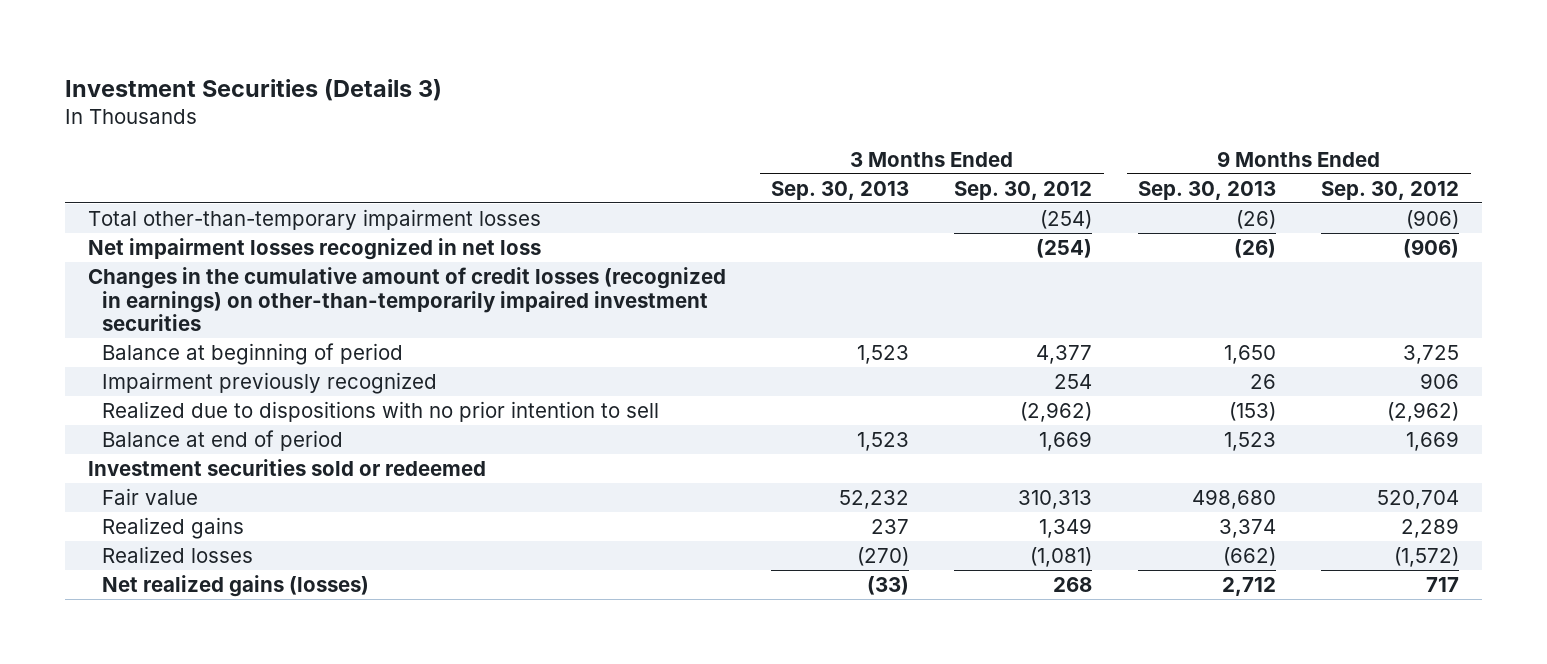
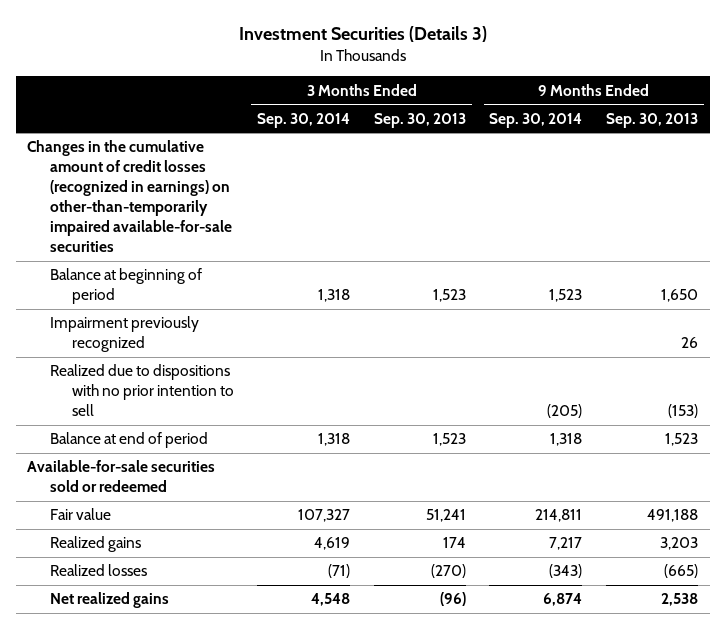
- | 3 Months Ended Sep. 30, 2013 | 3 Months Ended Sep. 30, 2012 | 9 Months Ended Sep. 30, 2013 | 9 Months Ended Sep. 30, 2012
+ | 3 Months Ended Sep. 30, 2014 | 3 Months Ended Sep. 30, 2013 | 9 Months Ended Sep. 30, 2014 | 9 Months Ended Sep. 30, 2013
- Total other-than-temporary impairment losses | | (254) | (26) | (906)
- Net impairment losses recognized in net loss | | (254) | (26) | (906)
- Changes in the cumulative amount of credit losses (recognized in earnings) on other-than-temporarily impaired investment securities
+ Changes in the cumulative amount of credit losses (recognized in earnings) on other-than-temporarily impaired available-for-sale securities
- Investment securities sold or redeemed
- Fair value | 52,232 | 310,313 | 498,680 | 520,704
- Realized gains | 237 | 1,349 | 3,374 | 2,289
- Realized losses | (270) | (1,081) | (662) | (1,572)
- Net realized gains (losses) | (33) | 268 | 2,712 | 717
+ Available-for-sale securities sold or redeemed
+ Fair value | 107,327 | 51,241 | 214,811 | 491,188
+ Realized gains | 4,619 | 174 | 7,217 | 3,203
+ Realized losses | (71) | (270) | (343) | (665)
+ Net realized gains | 4,548 | (96) | 6,874 | 2,538

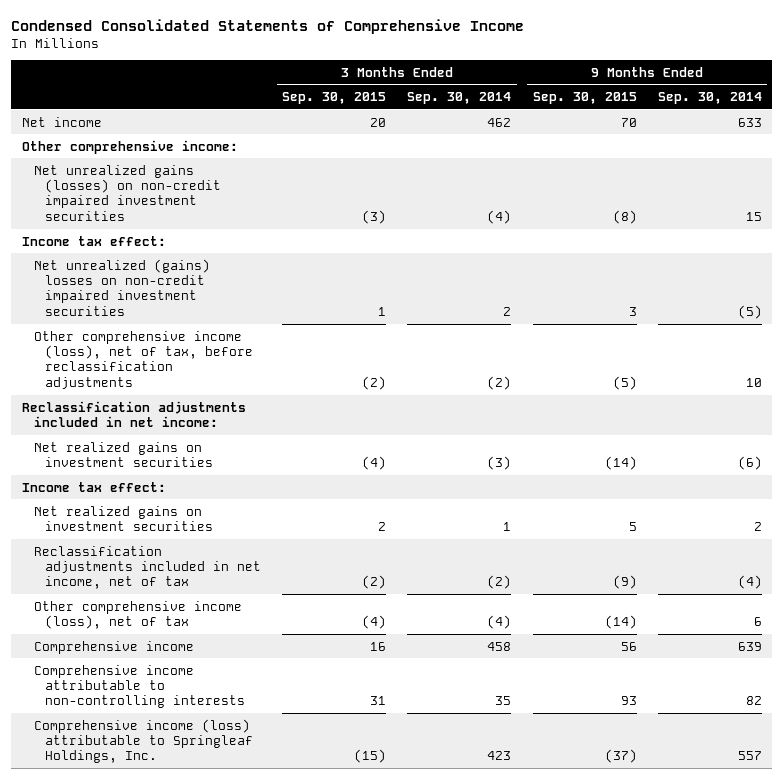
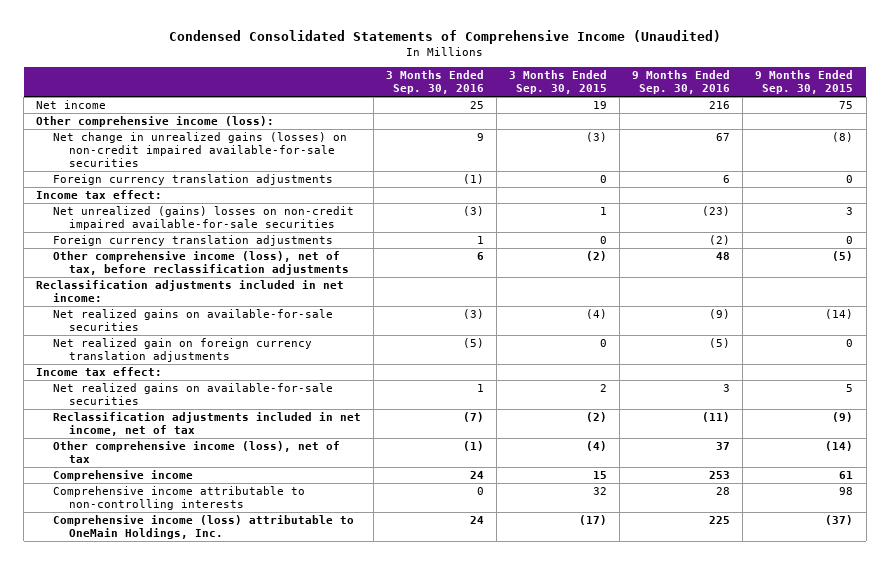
- Condensed Consolidated Statements of Comprehensive Income
+ Condensed Consolidated Statements of Comprehensive Income (Unaudited)
- | 3 Months Ended Sep. 30, 2015 | 3 Months Ended Sep. 30, 2014 | 9 Months Ended Sep. 30, 2015 | 9 Months Ended Sep. 30, 2014
+ | 3 Months Ended Sep. 30, 2016 | 3 Months Ended Sep. 30, 2015 | 9 Months Ended Sep. 30, 2016 | 9 Months Ended Sep. 30, 2015
- Net income | 20 | 462 | 70 | 633
- Other comprehensive income:
- Net unrealized gains (losses) on non-credit impaired investment securities | (3) | (4) | (8) | 15
+ Net income | 25 | 19 | 216 | 75
+ Other comprehensive income (loss):
+ Net change in unrealized gains (losses) on non-credit impaired available-for-sale securities | 9 | (3) | 67 | (8)
+ Foreign currency translation adjustments | (1) | 0 | 6 | 0
- Net unrealized (gains) losses on non-credit impaired investment securities | 1 | 2 | 3 | (5)
+ Net unrealized (gains) losses on non-credit impaired available-for-sale securities | (3) | 1 | (23) | 3
+ Foreign currency translation adjustments | 1 | 0 | (2) | 0
- Net realized gains on investment securities | (4) | (3) | (14) | (6)
+ Net realized gains on available-for-sale securities | (3) | (4) | (9) | (14)
+ Net realized gain on foreign currency translation adjustments | (5) | 0 | (5) | 0
- Net realized gains on investment securities | 2 | 1 | 5 | 2
+ Net realized gains on available-for-sale securities | 1 | 2 | 3 | 5
- Comprehensive income | 16 | 458 | 56 | 639
- Comprehensive income attributable to non-controlling interests | 31 | 35 | 93 | 82
- Comprehensive income (loss) attributable to Springleaf Holdings, Inc. | (15) | 423 | (37) | 557
+ Comprehensive income | 24 | 15 | 253 | 61
+ Comprehensive income attributable to non-controlling interests | 0 | 32 | 28 | 98
+ Comprehensive income (loss) attributable to OneMain Holdings, Inc. | 24 | (17) | 225 | (37)

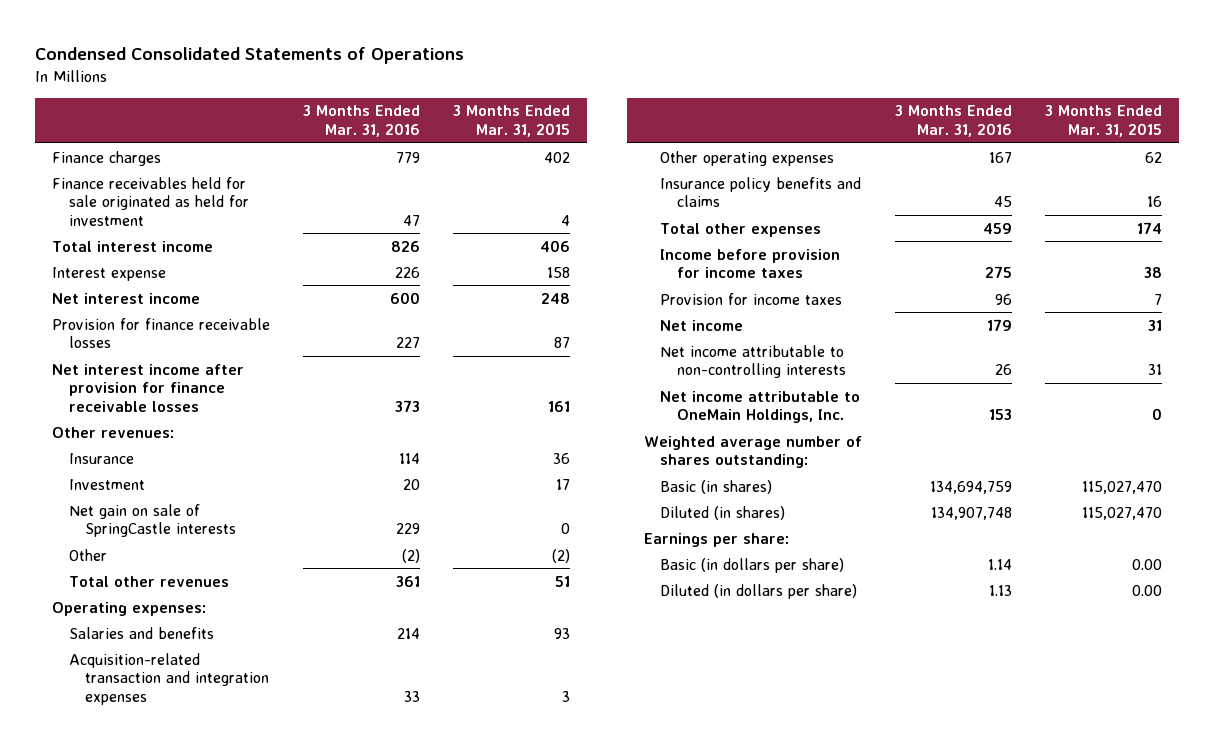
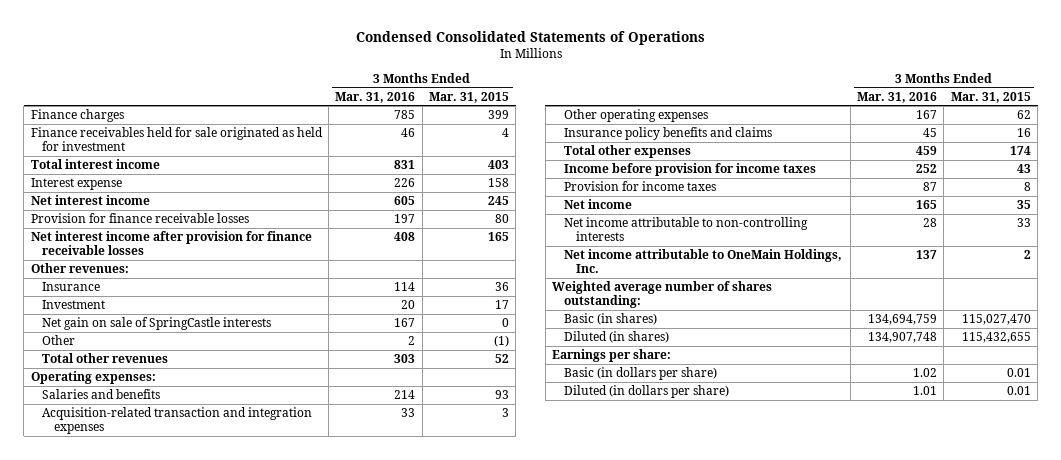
- Finance charges | 779 | 402
- Finance receivables held for sale originated as held for investment | 47 | 4
- Total interest income | 826 | 406
+ Finance charges | 785 | 399
+ Finance receivables held for sale originated as held for investment | 46 | 4
+ Total interest income | 831 | 403
- Net interest income | 600 | 248
- Provision for finance receivable losses | 227 | 87
- Net interest income after provision for finance receivable losses | 373 | 161
+ Net interest income | 605 | 245
+ Provision for finance receivable losses | 197 | 80
+ Net interest income after provision for finance receivable losses | 408 | 165
- Net gain on sale of SpringCastle interests | 229 | 0
- Other | (2) | (2)
- Total other revenues | 361 | 51
+ Net gain on sale of SpringCastle interests | 167 | 0
+ Other | 2 | (1)
+ Total other revenues | 303 | 52
- Income before provision for income taxes | 275 | 38
- Provision for income taxes | 96 | 7
- Net income | 179 | 31
- Net income attributable to non-controlling interests | 26 | 31
- Net income attributable to OneMain Holdings, Inc. | 153 | 0
+ Income before provision for income taxes | 252 | 43
+ Provision for income taxes | 87 | 8
+ Net income | 165 | 35
+ Net income attributable to non-controlling interests | 28 | 33
+ Net income attributable to OneMain Holdings, Inc. | 137 | 2
- Diluted (in shares) | 134,907,748 | 115,027,470
+ Diluted (in shares) | 134,907,748 | 115,432,655
- Basic (in dollars per share) | 1.14 | 0.00
- Diluted (in dollars per share) | 1.13 | 0.00
+ Basic (in dollars per share) | 1.02 | 0.01
+ Diluted (in dollars per share) | 1.01 | 0.01

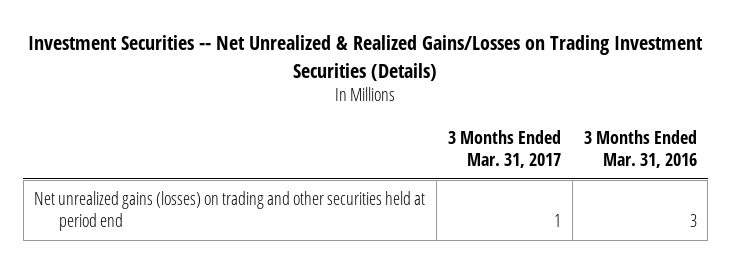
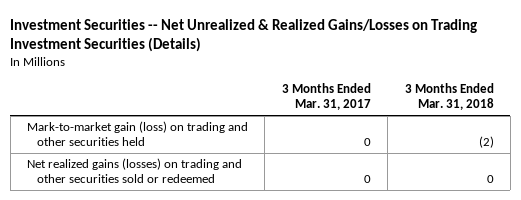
- | 3 Months Ended Mar. 31, 2017 | 3 Months Ended Mar. 31, 2016
+ | 3 Months Ended Mar. 31, 2017 | 3 Months Ended Mar. 31, 2018
- Net unrealized gains (losses) on trading and other securities held at period end | 1 | 3
+ Mark-to-market gain (loss) on trading and other securities held | 0 | (2)
+ Net realized gains (losses) on trading and other securities sold or redeemed | 0 | 0

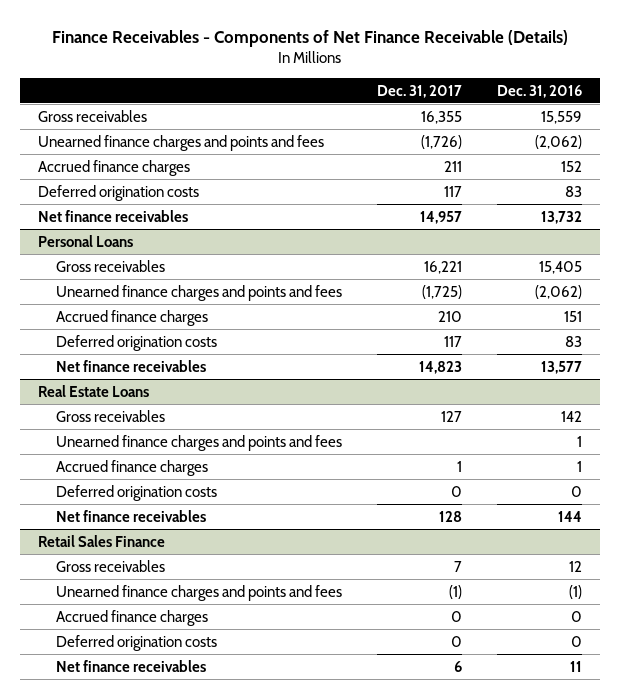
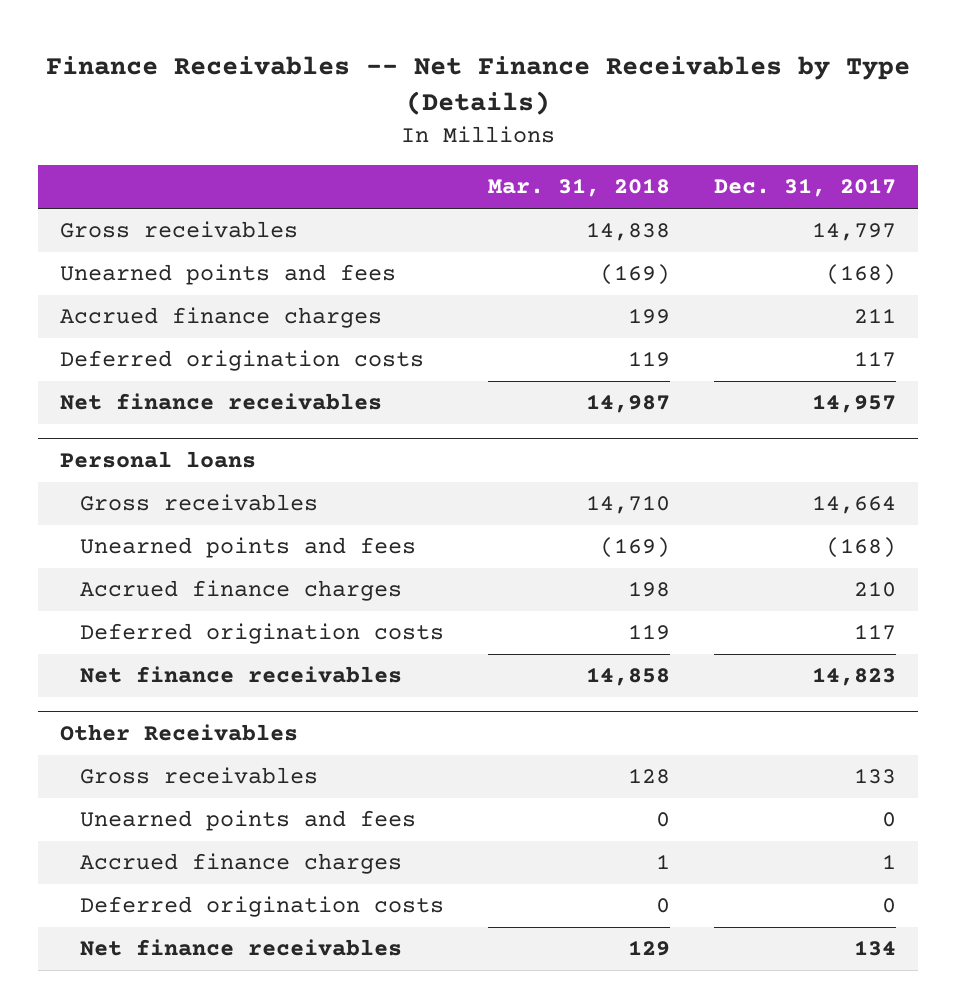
- Finance Receivables - Components of Net Finance Receivable (Details)
+ Finance Receivables -- Net Finance Receivables by Type (Details)
- | Dec. 31, 2017 | Dec. 31, 2016
+ | Mar. 31, 2018 | Dec. 31, 2017
- Gross receivables | 16,355 | 15,559
- Unearned finance charges and points and fees | (1,726) | (2,062)
+ Gross receivables | 14,838 | 14,797
+ Unearned points and fees | (169) | (168)
- Personal Loans
- Gross receivables | 16,221 | 15,405
- Unearned finance charges and points and fees | (1,725) | (2,062)
+ Personal loans
+ Gross receivables | 14,710 | 14,664
+ Unearned points and fees | (169) | (168)
- Real Estate Loans
- Gross receivables | 127 | 142
- Unearned finance charges and points and fees | | 1
+ Other Receivables
+ Gross receivables | 128 | 133
+ Unearned points and fees | 0 | 0
- Net finance receivables | 128 | 144
- Retail Sales Finance
- Gross receivables | 7 | 12
- Unearned finance charges and points and fees | (1) | (1)
- Accrued finance charges | 0 | 0
- Deferred origination costs | 0 | 0
- Net finance receivables | 6 | 11
+ Net finance receivables | 129 | 134

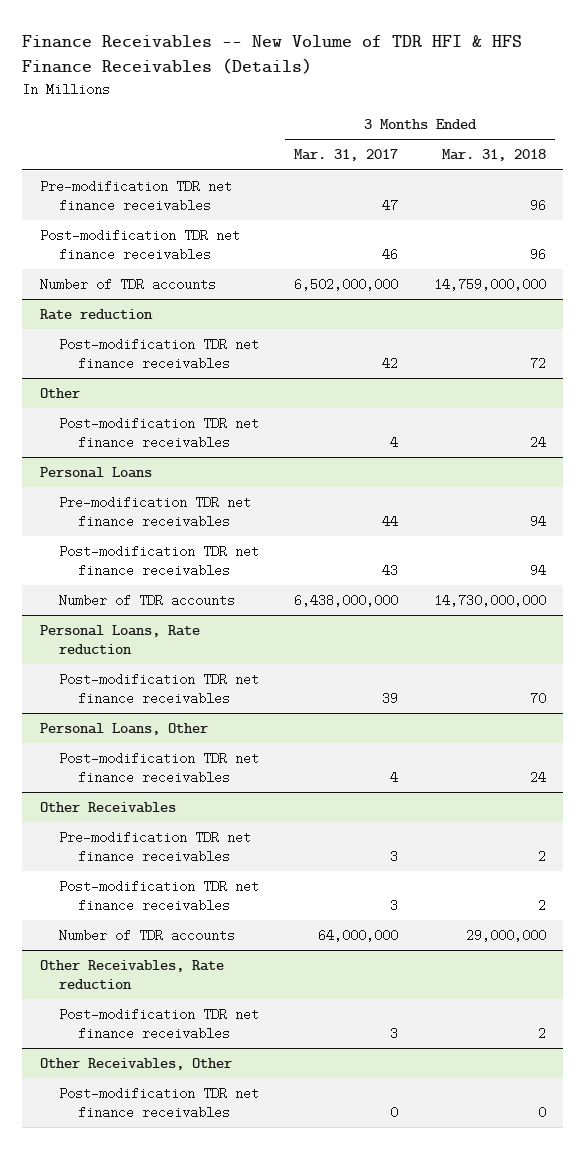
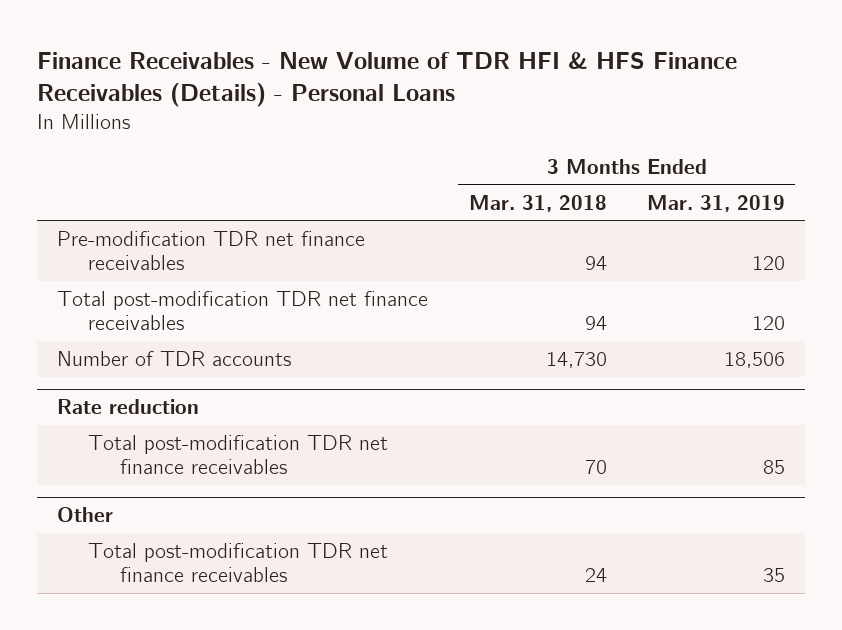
- Finance Receivables -- New Volume of TDR HFI & HFS Finance Receivables (Details)
+ Finance Receivables - New Volume of TDR HFI & HFS Finance Receivables (Details) - Personal Loans
- | 3 Months Ended Mar. 31, 2017 | 3 Months Ended Mar. 31, 2018
+ | 3 Months Ended Mar. 31, 2018 | 3 Months Ended Mar. 31, 2019
- Pre-modification TDR net finance receivables | 47 | 96
- Post-modification TDR net finance receivables | 46 | 96
- Number of TDR accounts | 6,502,000,000 | 14,759,000,000
+ Pre-modification TDR net finance receivables | 94 | 120
+ Total post-modification TDR net finance receivables | 94 | 120
+ Number of TDR accounts | 14,730 | 18,506
@ Rate reduction
- Post-modification TDR net finance receivables | 42 | 72
+ Total post-modification TDR net finance receivables | 70 | 85
@ Other
- Post-modification TDR net finance receivables | 4 | 24
- Personal Loans
- Pre-modification TDR net finance receivables | 44 | 94
- Post-modification TDR net finance receivables | 43 | 94
- Number of TDR accounts | 6,438,000,000 | 14,730,000,000
- Personal Loans, Rate reduction
- Post-modification TDR net finance receivables | 39 | 70
- Personal Loans, Other
- Post-modification TDR net finance receivables | 4 | 24
- Other Receivables
- Pre-modification TDR net finance receivables | 3 | 2
- Post-modification TDR net finance receivables | 3 | 2
- Number of TDR accounts | 64,000,000 | 29,000,000
- Other Receivables, Rate reduction
- Post-modification TDR net finance receivables | 3 | 2
- Other Receivables, Other
- Post-modification TDR net finance receivables | 0 | 0
@ Other
+ Total post-modification TDR net finance receivables | 24 | 35

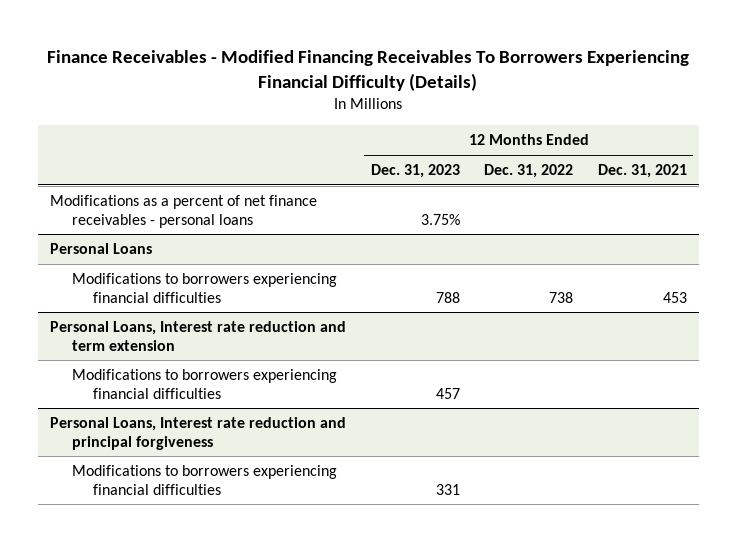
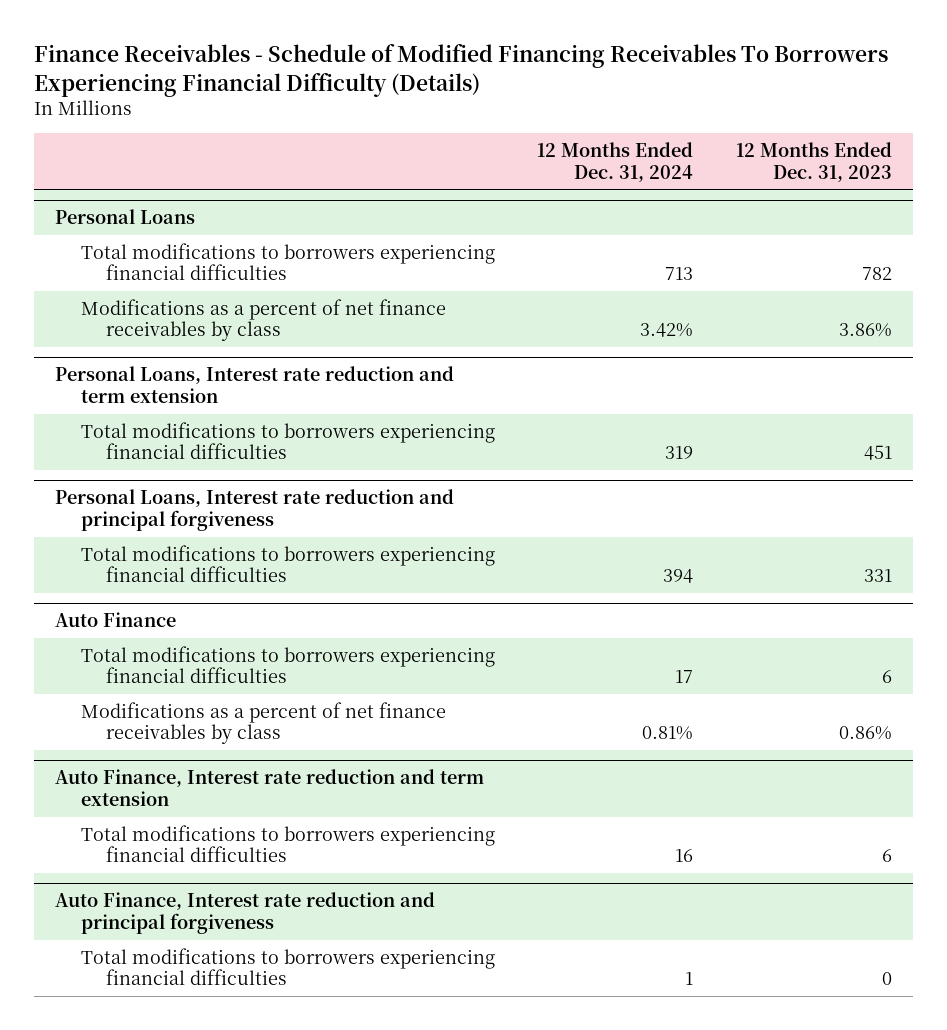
- Finance Receivables - Modified Financing Receivables To Borrowers Experiencing Financial Difficulty (Details)
+ Finance Receivables - Schedule of Modified Financing Receivables To Borrowers Experiencing Financial Difficulty (Details)
- | 12 Months Ended Dec. 31, 2023 | 12 Months Ended Dec. 31, 2022 | 12 Months Ended Dec. 31, 2021
+ | 12 Months Ended Dec. 31, 2024 | 12 Months Ended Dec. 31, 2023
- Modifications as a percent of net finance receivables - personal loans | 3.75% | |
@ Personal Loans
- Modifications to borrowers experiencing financial difficulties | 788 | 738 | 453
+ Total modifications to borrowers experiencing financial difficulties | 713 | 782
+ Modifications as a percent of net finance receivables by class | 3.42% | 3.86%
@ Personal Loans, Interest rate reduction and term extension
- Modifications to borrowers experiencing financial difficulties | 457 | |
+ Total modifications to borrowers experiencing financial difficulties | 319 | 451
@ Personal Loans, Interest rate reduction and principal forgiveness
- Modifications to borrowers experiencing financial difficulties | 331 | |
+ Total modifications to borrowers experiencing financial difficulties | 394 | 331
+ Auto Finance
+ Total modifications to borrowers experiencing financial difficulties | 17 | 6
+ Modifications as a percent of net finance receivables by class | 0.81% | 0.86%
+ Auto Finance, Interest rate reduction and term extension
+ Total modifications to borrowers experiencing financial difficulties | 16 | 6
+ Auto Finance, Interest rate reduction and principal forgiveness
+ Total modifications to borrowers experiencing financial difficulties | 1 | 0

